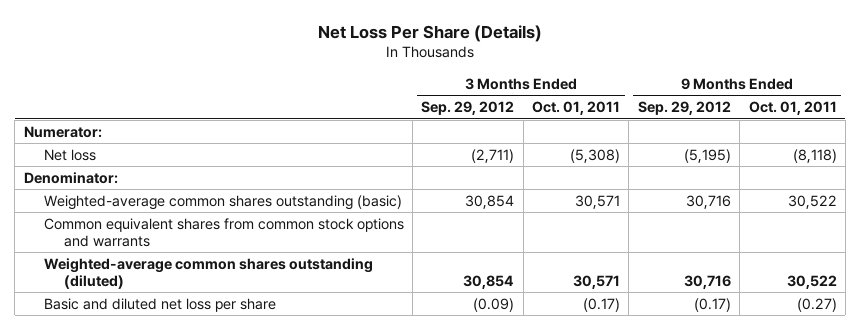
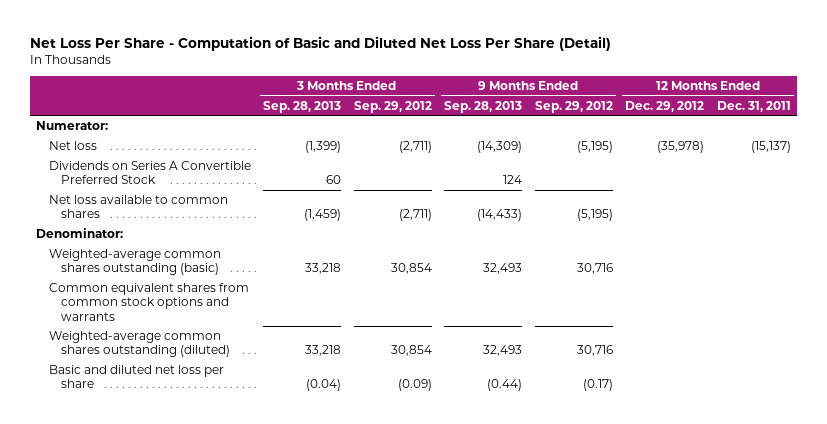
- Net Loss Per Share (Details)
+ Net Loss Per Share - Computation of Basic and Diluted Net Loss Per Share (Detail)
- | 3 Months Ended Sep. 29, 2012 | 3 Months Ended Oct. 01, 2011 | 9 Months Ended Sep. 29, 2012 | 9 Months Ended Oct. 01, 2011
+ | 3 Months Ended Sep. 28, 2013 | 3 Months Ended Sep. 29, 2012 | 9 Months Ended Sep. 28, 2013 | 9 Months Ended Sep. 29, 2012 | 12 Months Ended Dec. 29, 2012 | 12 Months Ended Dec. 31, 2011
+ Dividends on Series A Convertible Preferred Stock | 60 | | 124 | | |
+ Net loss available to common shares | (1,459) | (2,711) | (14,433) | (5,195) | |

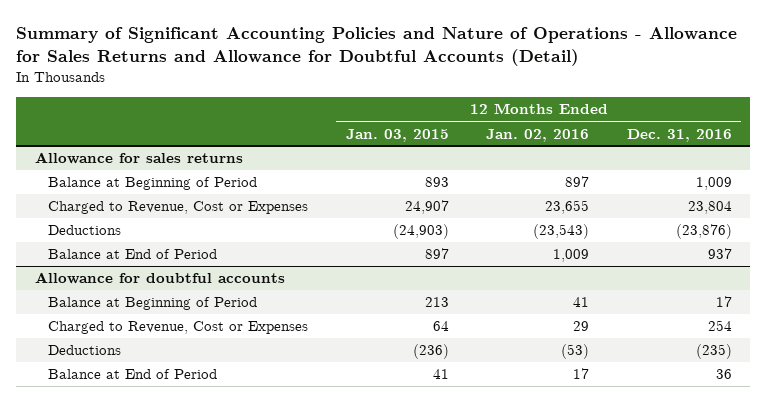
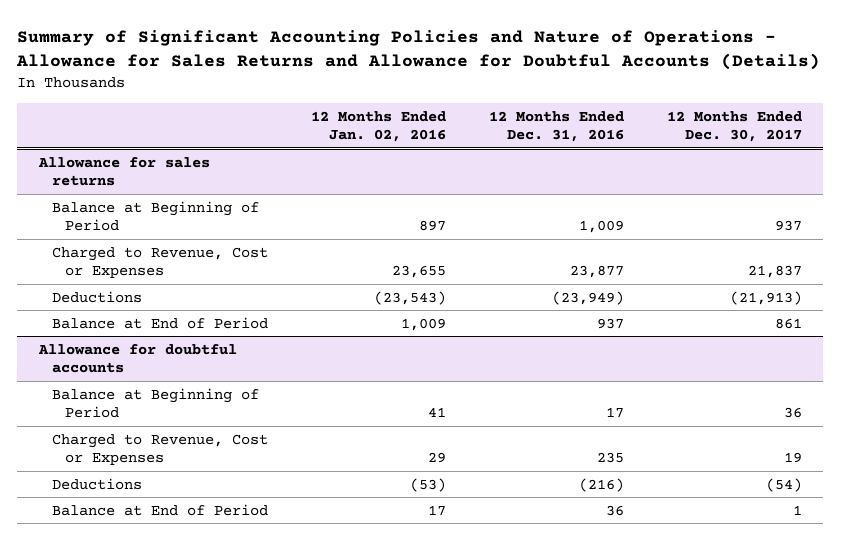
- Summary of Significant Accounting Policies and Nature of Operations - Allowance for Sales Returns and Allowance for Doubtful Accounts (Detail)
+ Summary of Significant Accounting Policies and Nature of Operations - Allowance for Sales Returns and Allowance for Doubtful Accounts (Details)
- | 12 Months Ended Jan. 03, 2015 | 12 Months Ended Jan. 02, 2016 | 12 Months Ended Dec. 31, 2016
+ | 12 Months Ended Jan. 02, 2016 | 12 Months Ended Dec. 31, 2016 | 12 Months Ended Dec. 30, 2017
@ Allowance for sales returns
- Charged to Revenue, Cost or Expenses | 24,907 | 23,655 | 23,804
- Deductions | (24,903) | (23,543) | (23,876)
+ Charged to Revenue, Cost or Expenses | 23,655 | 23,877 | 21,837
+ Deductions | (23,543) | (23,949) | (21,913)
@ Allowance for doubtful accounts
- Charged to Revenue, Cost or Expenses | 64 | 29 | 254
- Deductions | (236) | (53) | (235)
+ Charged to Revenue, Cost or Expenses | 29 | 235 | 19
+ Deductions | (53) | (216) | (54)

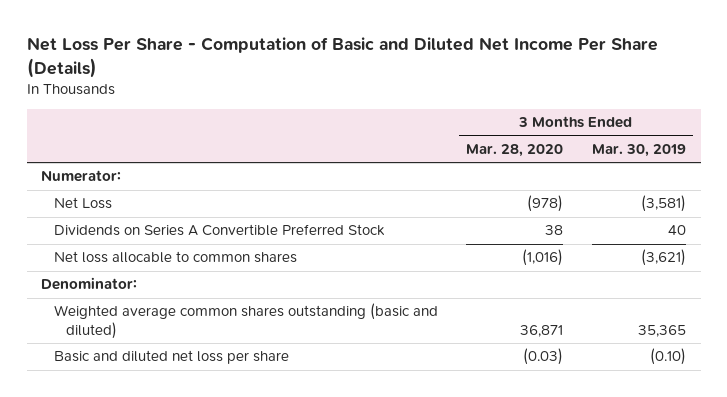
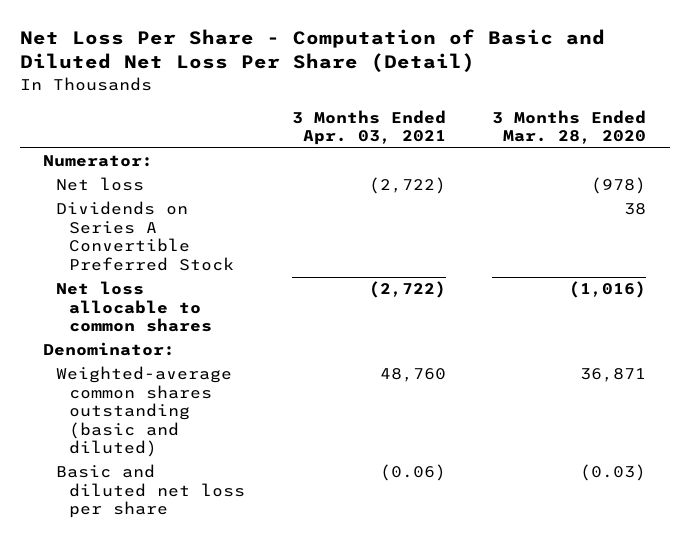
- Net Loss Per Share - Computation of Basic and Diluted Net Income Per Share (Details)
+ Net Loss Per Share - Computation of Basic and Diluted Net Loss Per Share (Detail)
- | 3 Months Ended Mar. 28, 2020 | 3 Months Ended Mar. 30, 2019
+ | 3 Months Ended Apr. 03, 2021 | 3 Months Ended Mar. 28, 2020
- Net Loss | (978) | (3,581)
+ Net loss | (2,722) | (978)
- Weighted average common shares outstanding (basic and diluted) | 36,871 | 35,365
+ Weighted-average common shares outstanding (basic and diluted) | 48,760 | 36,871

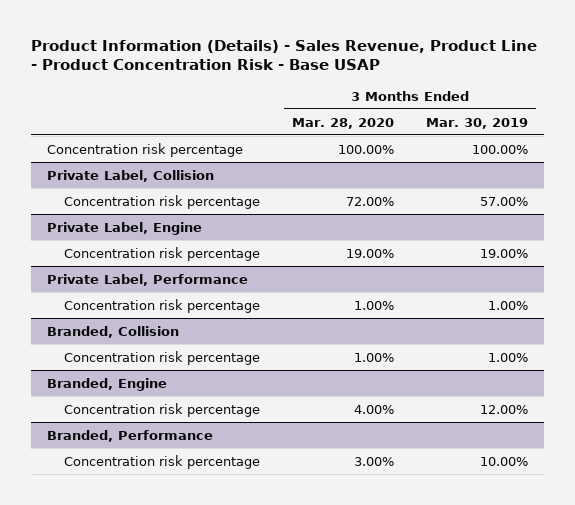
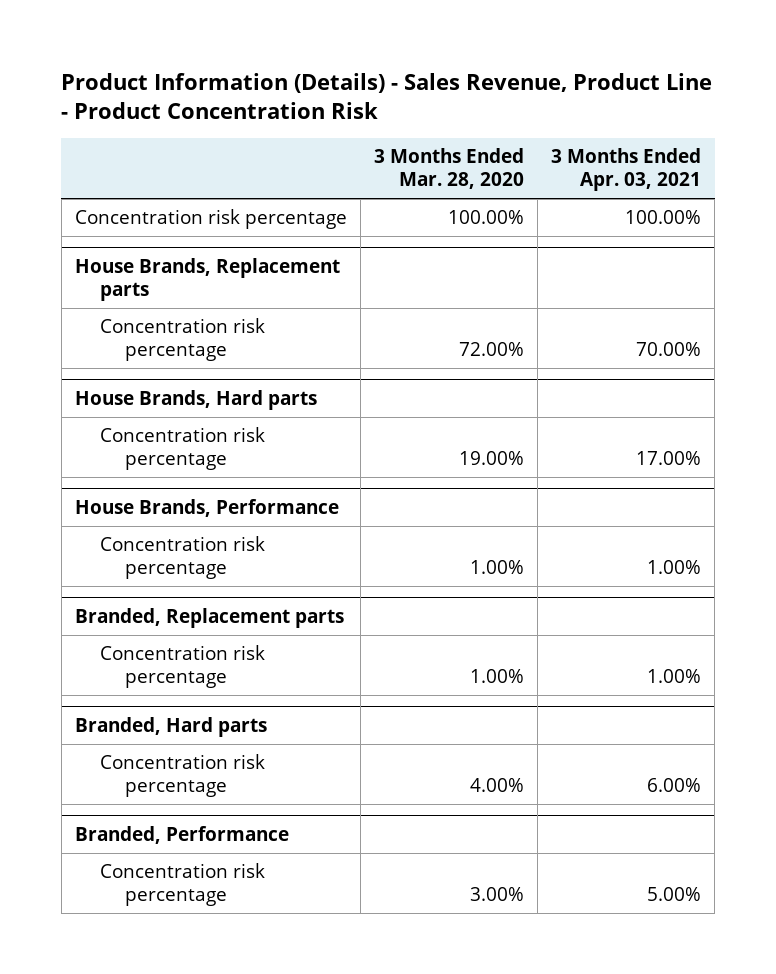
- Product Information (Details) - Sales Revenue, Product Line - Product Concentration Risk - Base USAP
+ Product Information (Details) - Sales Revenue, Product Line - Product Concentration Risk
- | 3 Months Ended Mar. 28, 2020 | 3 Months Ended Mar. 30, 2019
+ | 3 Months Ended Mar. 28, 2020 | 3 Months Ended Apr. 03, 2021
- Private Label, Collision
+ House Brands, Replacement parts
- Private Label, Engine
+ House Brands, Hard parts
- Private Label, Performance
+ House Brands, Performance
- Branded, Collision
+ Branded, Replacement parts
- Branded, Engine
+ Branded, Hard parts

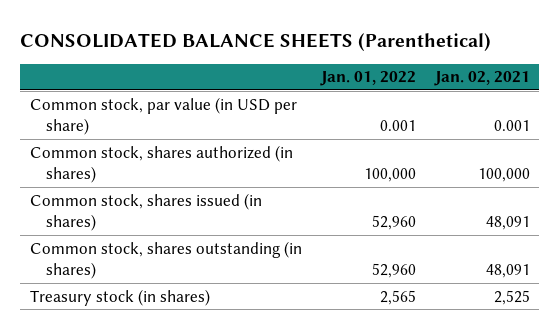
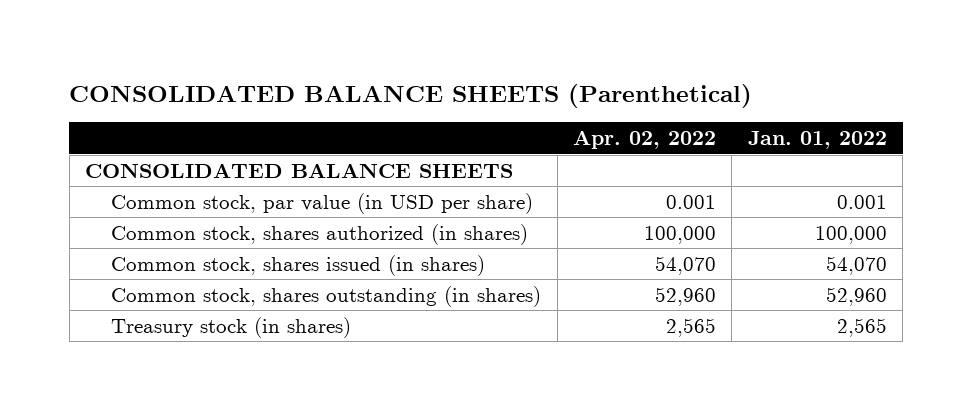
- | Jan. 01, 2022 | Jan. 02, 2021
+ | Apr. 02, 2022 | Jan. 01, 2022
+ CONSOLIDATED BALANCE SHEETS
- Common stock, shares issued (in shares) | 52,960 | 48,091
+ Common stock, shares issued (in shares) | 54,070 | 54,070

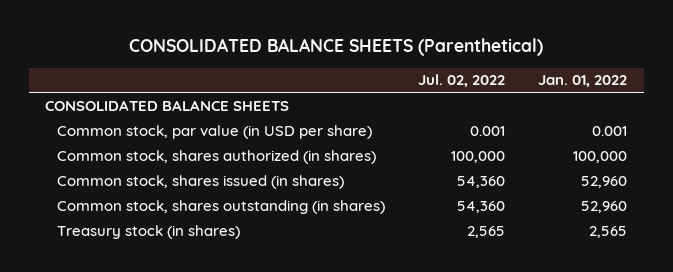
- | Apr. 02, 2022 | Jan. 01, 2022
+ | Jul. 02, 2022 | Jan. 01, 2022
- Common stock, shares issued (in shares) | 54,070 | 54,070
+ Common stock, shares issued (in shares) | 54,360 | 52,960

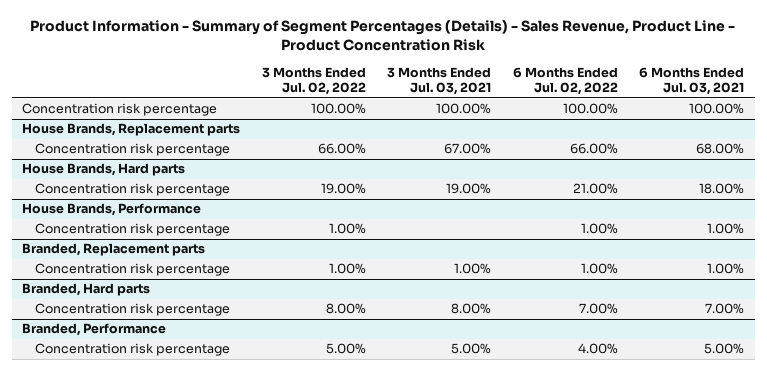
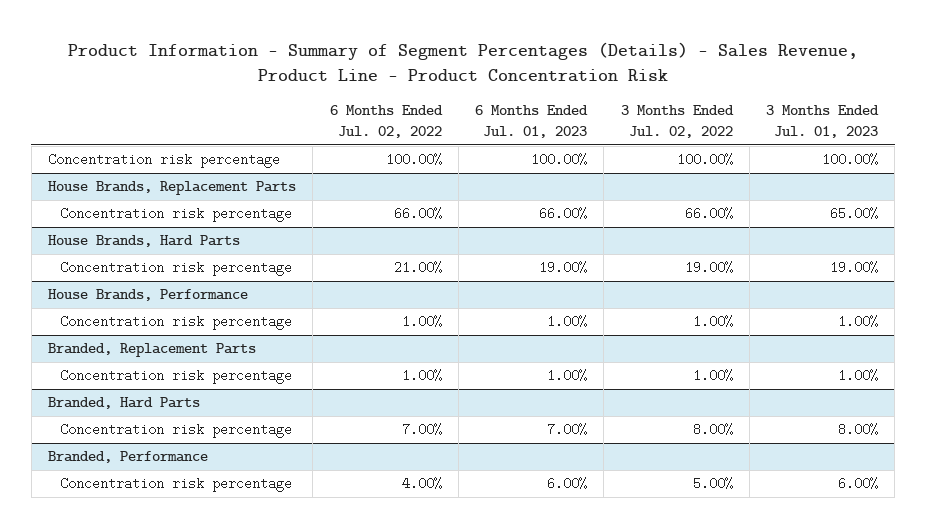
- | 3 Months Ended Jul. 02, 2022 | 3 Months Ended Jul. 03, 2021 | 6 Months Ended Jul. 02, 2022 | 6 Months Ended Jul. 03, 2021
+ | 6 Months Ended Jul. 02, 2022 | 6 Months Ended Jul. 01, 2023 | 3 Months Ended Jul. 02, 2022 | 3 Months Ended Jul. 01, 2023
- House Brands, Replacement parts
+ House Brands, Replacement Parts
- House Brands, Hard parts
+ House Brands, Hard Parts
- Branded, Replacement parts
+ Branded, Replacement Parts
- Branded, Hard parts
+ Branded, Hard Parts

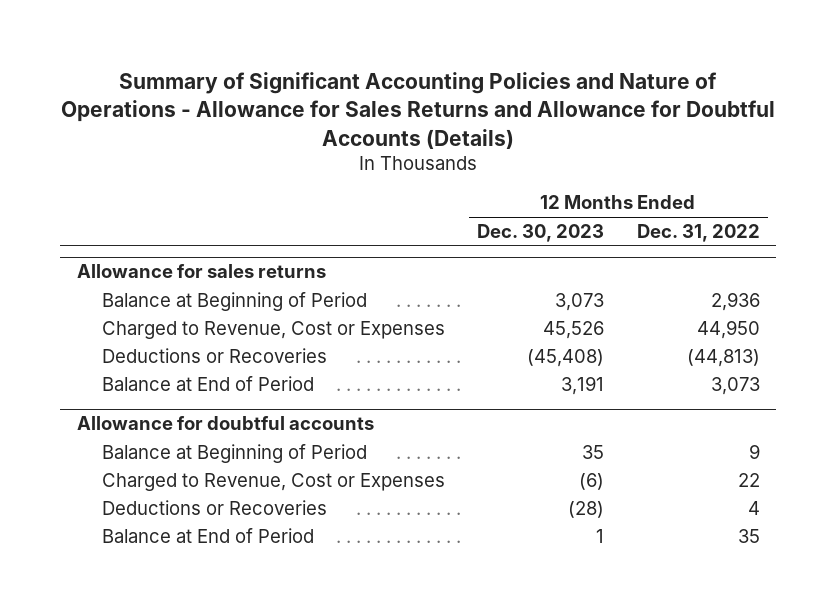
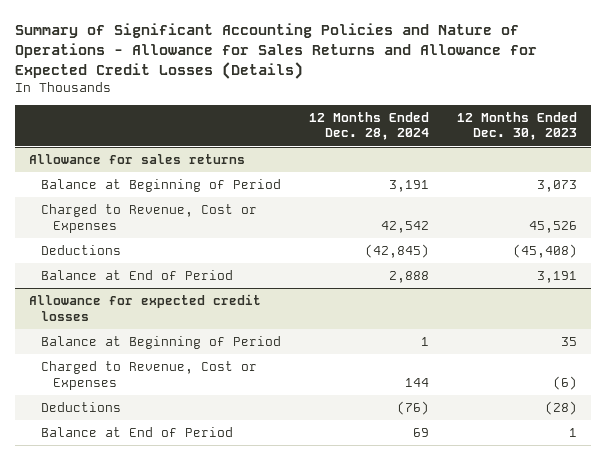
- Summary of Significant Accounting Policies and Nature of Operations - Allowance for Sales Returns and Allowance for Doubtful Accounts (Details)
+ Summary of Significant Accounting Policies and Nature of Operations - Allowance for Sales Returns and Allowance for Expected Credit Losses (Details)
- | 12 Months Ended Dec. 30, 2023 | 12 Months Ended Dec. 31, 2022
+ | 12 Months Ended Dec. 28, 2024 | 12 Months Ended Dec. 30, 2023
@ Allowance for sales returns
- Deductions or Recoveries | (45,408) | (44,813)
+ Deductions | (42,845) | (45,408)
- Allowance for doubtful accounts
+ Allowance for expected credit losses
- Deductions or Recoveries | (28) | 4
+ Deductions | (76) | (28)

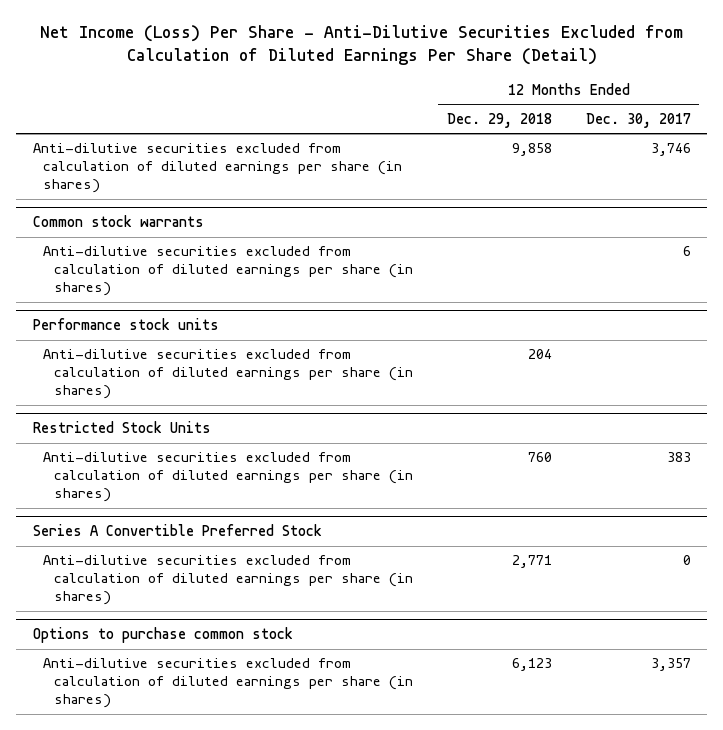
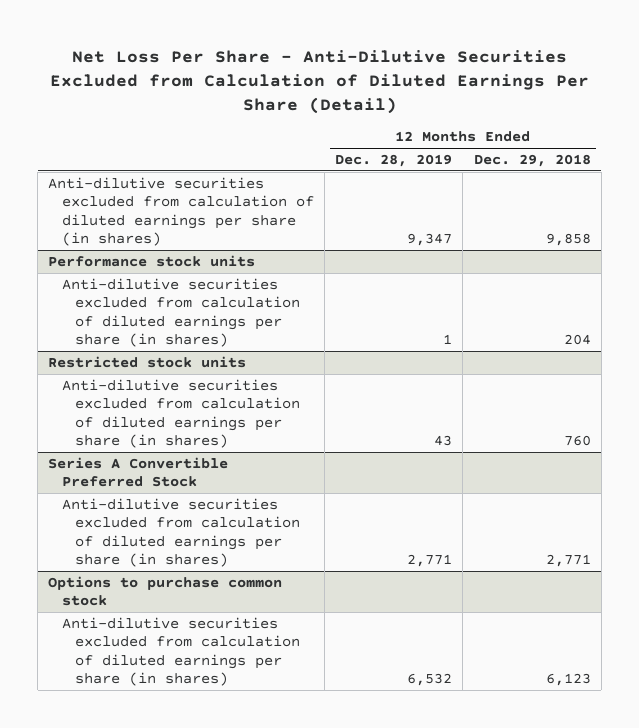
- Net Income (Loss) Per Share - Anti-Dilutive Securities Excluded from Calculation of Diluted Earnings Per Share (Detail)
+ Net Loss Per Share - Anti-Dilutive Securities Excluded from Calculation of Diluted Earnings Per Share (Detail)
- | 12 Months Ended Dec. 29, 2018 | 12 Months Ended Dec. 30, 2017
+ | 12 Months Ended Dec. 28, 2019 | 12 Months Ended Dec. 29, 2018
- Common stock warrants
- Anti-dilutive securities excluded from calculation of diluted earnings per share (in shares) | | 6
- Restricted Stock Units
+ Restricted stock units

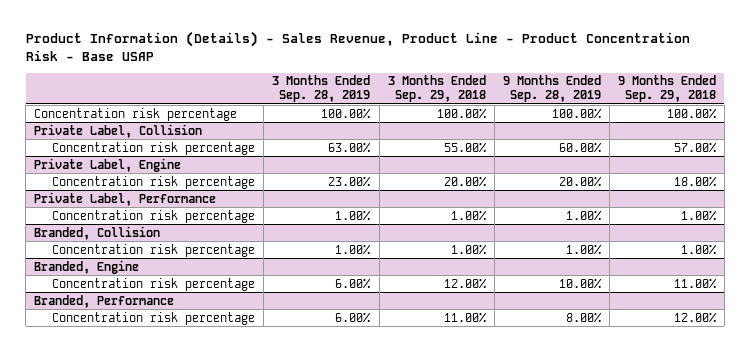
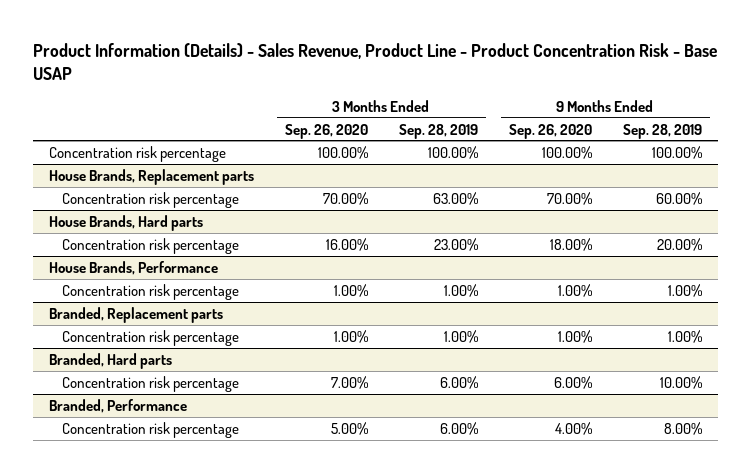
- | 3 Months Ended Sep. 28, 2019 | 3 Months Ended Sep. 29, 2018 | 9 Months Ended Sep. 28, 2019 | 9 Months Ended Sep. 29, 2018
+ | 3 Months Ended Sep. 26, 2020 | 3 Months Ended Sep. 28, 2019 | 9 Months Ended Sep. 26, 2020 | 9 Months Ended Sep. 28, 2019
- Private Label, Collision
+ House Brands, Replacement parts
- Private Label, Engine
+ House Brands, Hard parts
- Private Label, Performance
+ House Brands, Performance
- Branded, Collision
+ Branded, Replacement parts
- Branded, Engine
+ Branded, Hard parts

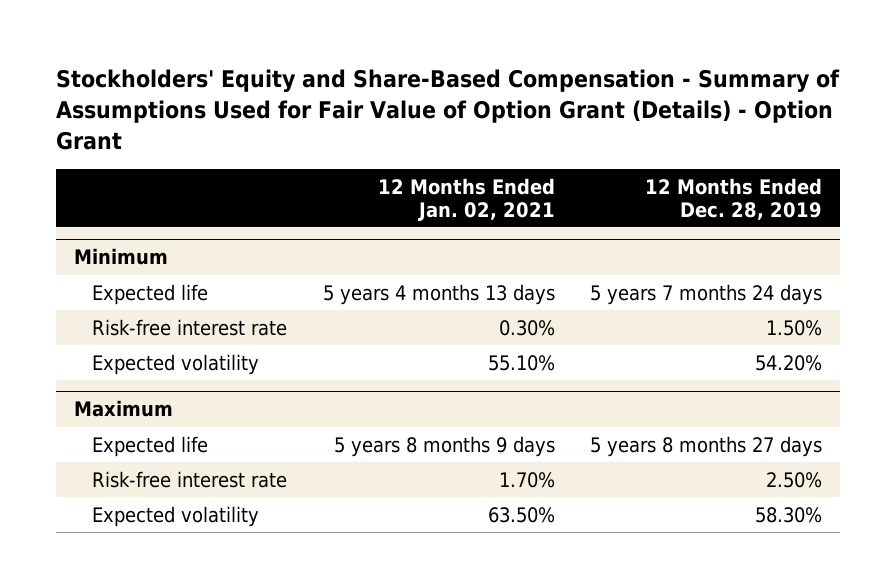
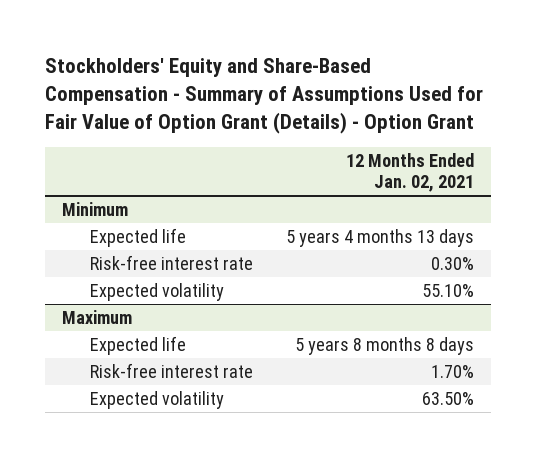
- | 12 Months Ended Jan. 02, 2021 | 12 Months Ended Dec. 28, 2019
+ | 12 Months Ended Jan. 02, 2021
@ Maximum
- Expected life | 5 years 8 months 9 days | 5 years 8 months 27 days
+ Expected life | 5 years 8 months 8 days

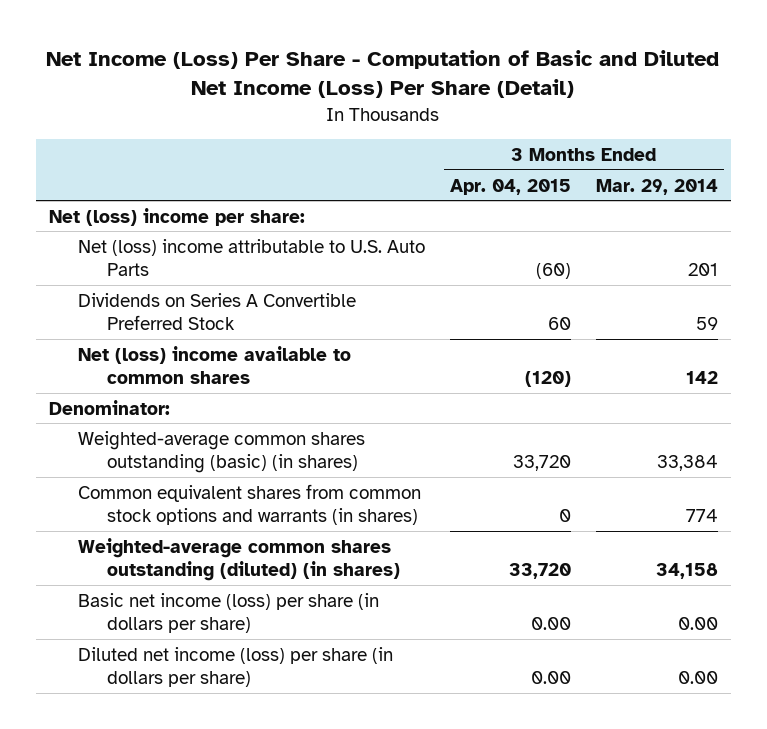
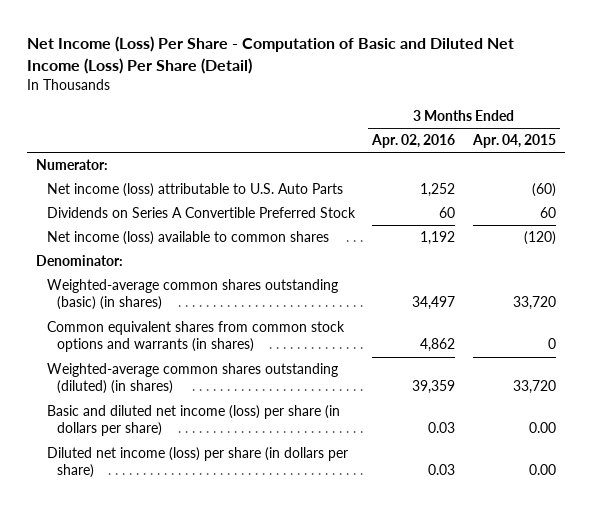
- | 3 Months Ended Apr. 04, 2015 | 3 Months Ended Mar. 29, 2014
+ | 3 Months Ended Apr. 02, 2016 | 3 Months Ended Apr. 04, 2015
- Net (loss) income per share:
- Net (loss) income attributable to U.S. Auto Parts | (60) | 201
+ Numerator:
+ Net income (loss) attributable to U.S. Auto Parts | 1,252 | (60)
- Net (loss) income available to common shares | (120) | 142
+ Net income (loss) available to common shares | 1,192 | (120)
- Basic net income (loss) per share (in dollars per share) | 0.00 | 0.00
+ Basic and diluted net income (loss) per share (in dollars per share) | 0.03 | 0.00

